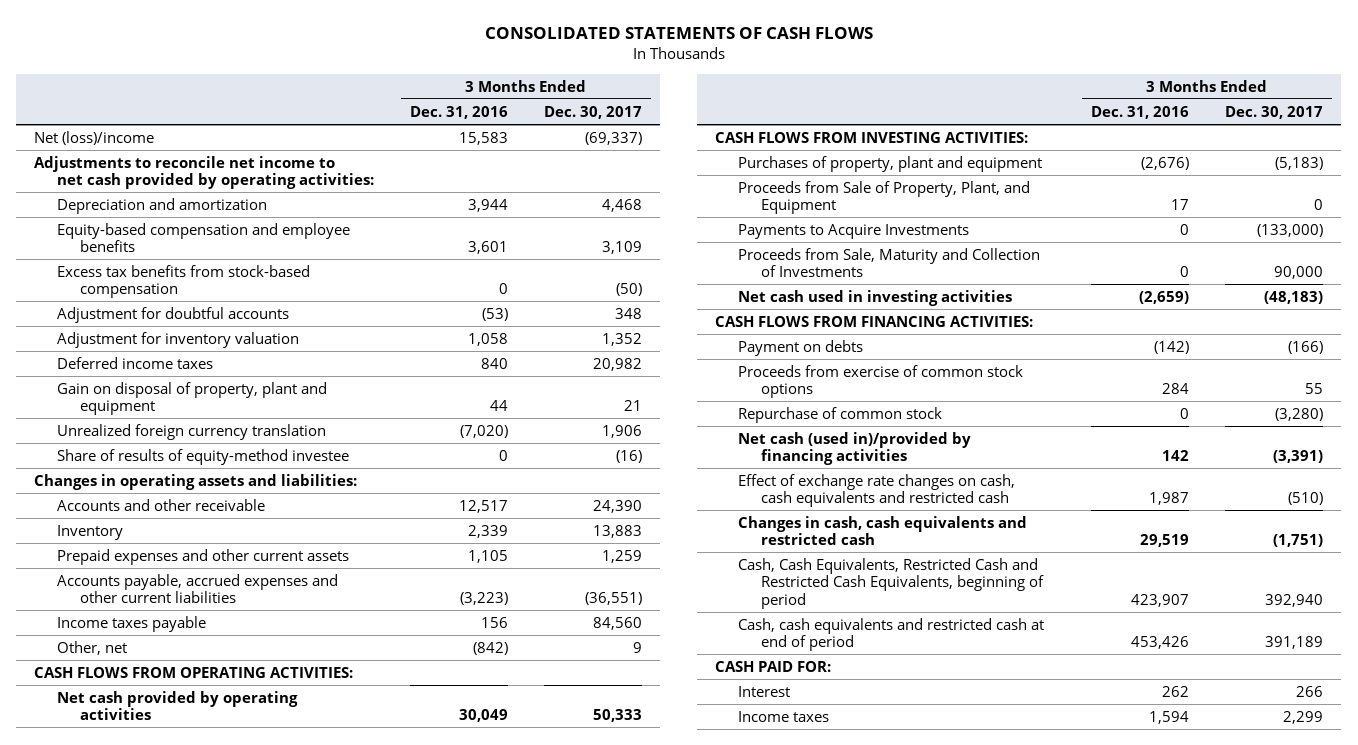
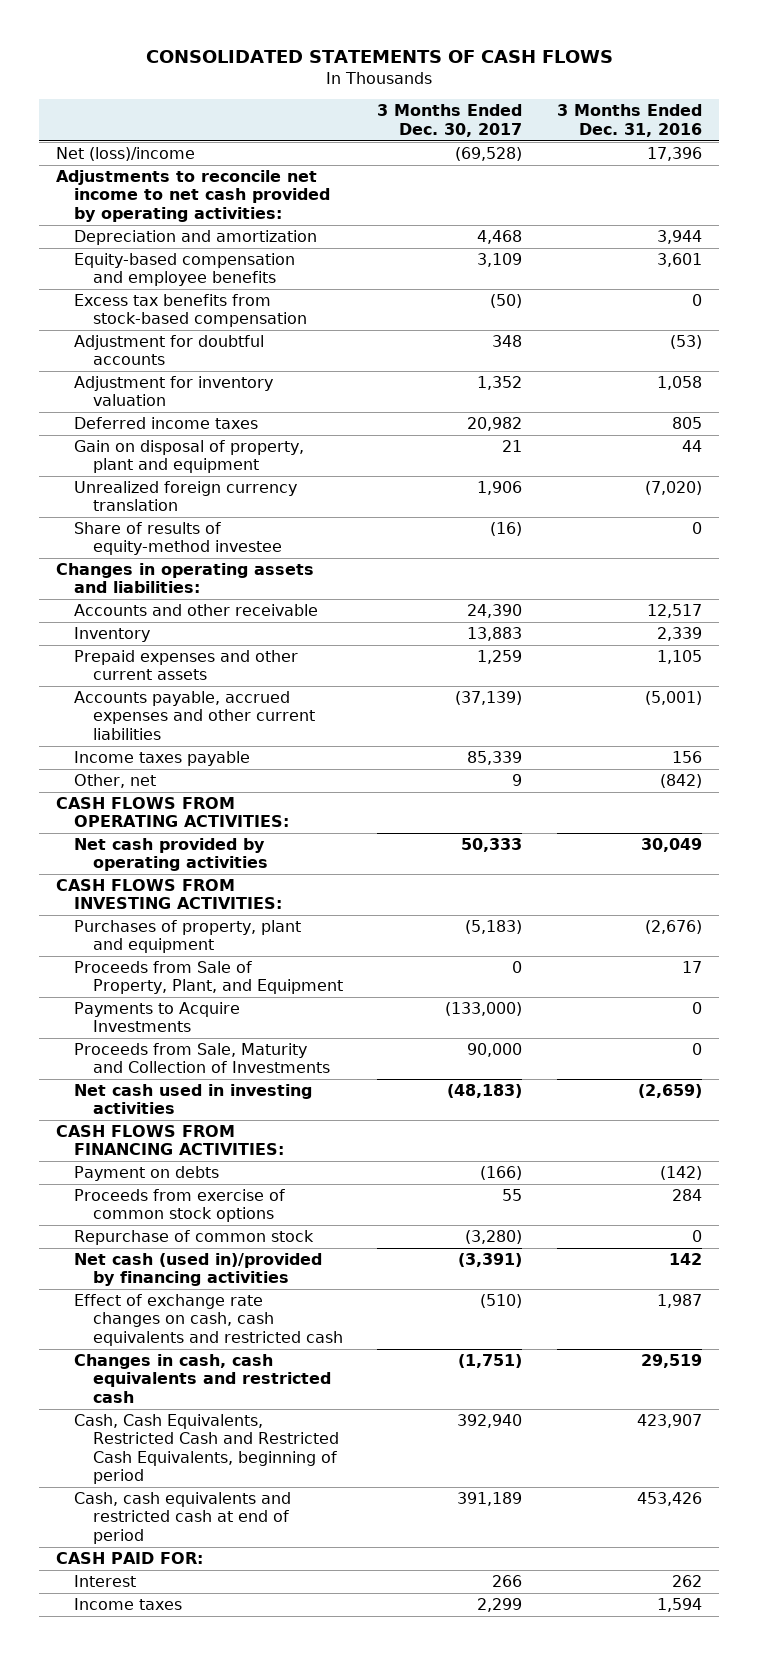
- | 3 Months Ended Dec. 31, 2016 | 3 Months Ended Dec. 30, 2017
+ | 3 Months Ended Dec. 30, 2017 | 3 Months Ended Dec. 31, 2016
- Net (loss)/income | 15,583 | (69,337)
+ Net (loss)/income | (69,528) | 17,396
- Deferred income taxes | 840 | 20,982
+ Deferred income taxes | 20,982 | 805
- Accounts payable, accrued expenses and other current liabilities | (3,223) | (36,551)
- Income taxes payable | 156 | 84,560
+ Accounts payable, accrued expenses and other current liabilities | (37,139) | (5,001)
+ Income taxes payable | 85,339 | 156

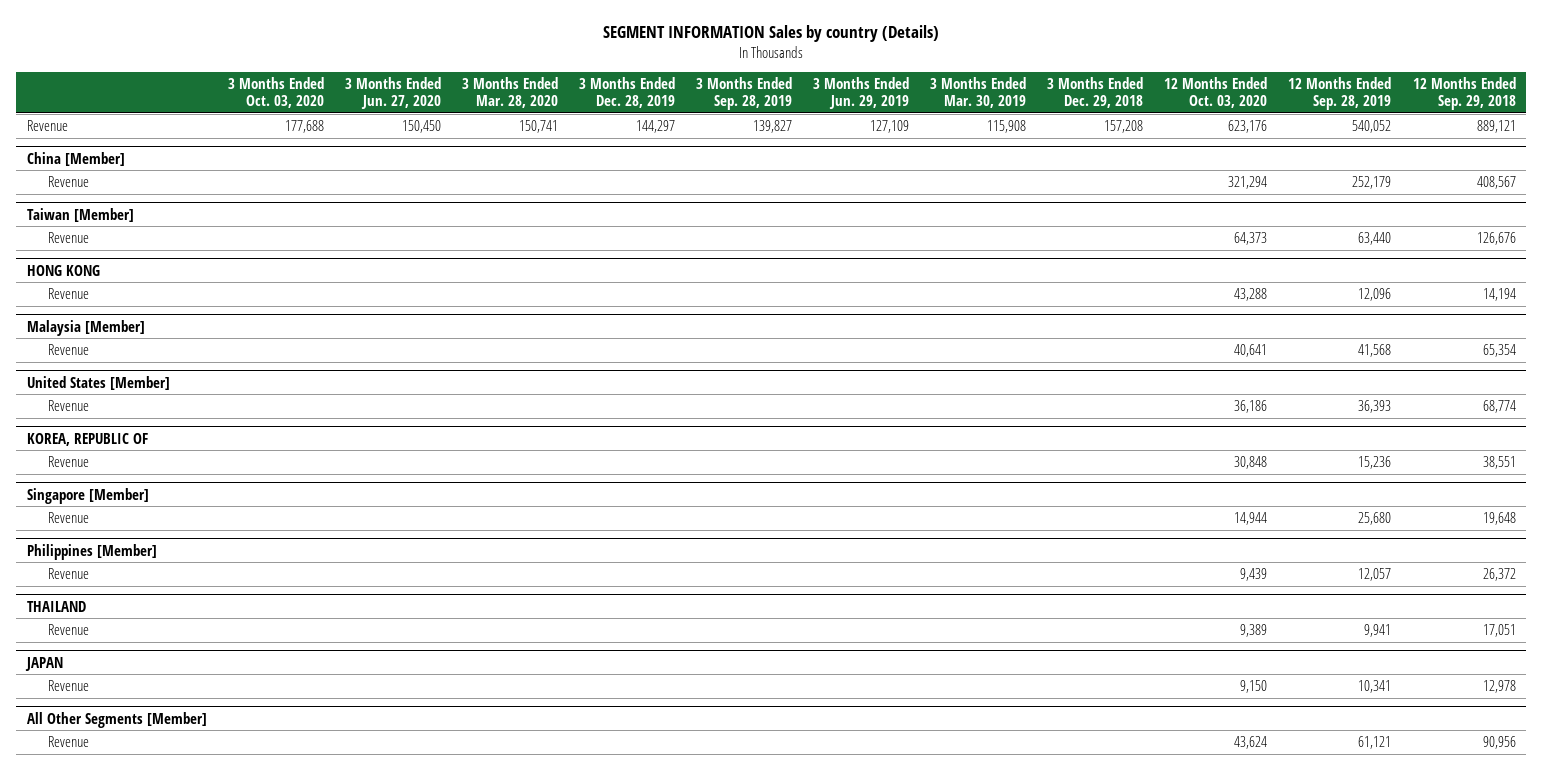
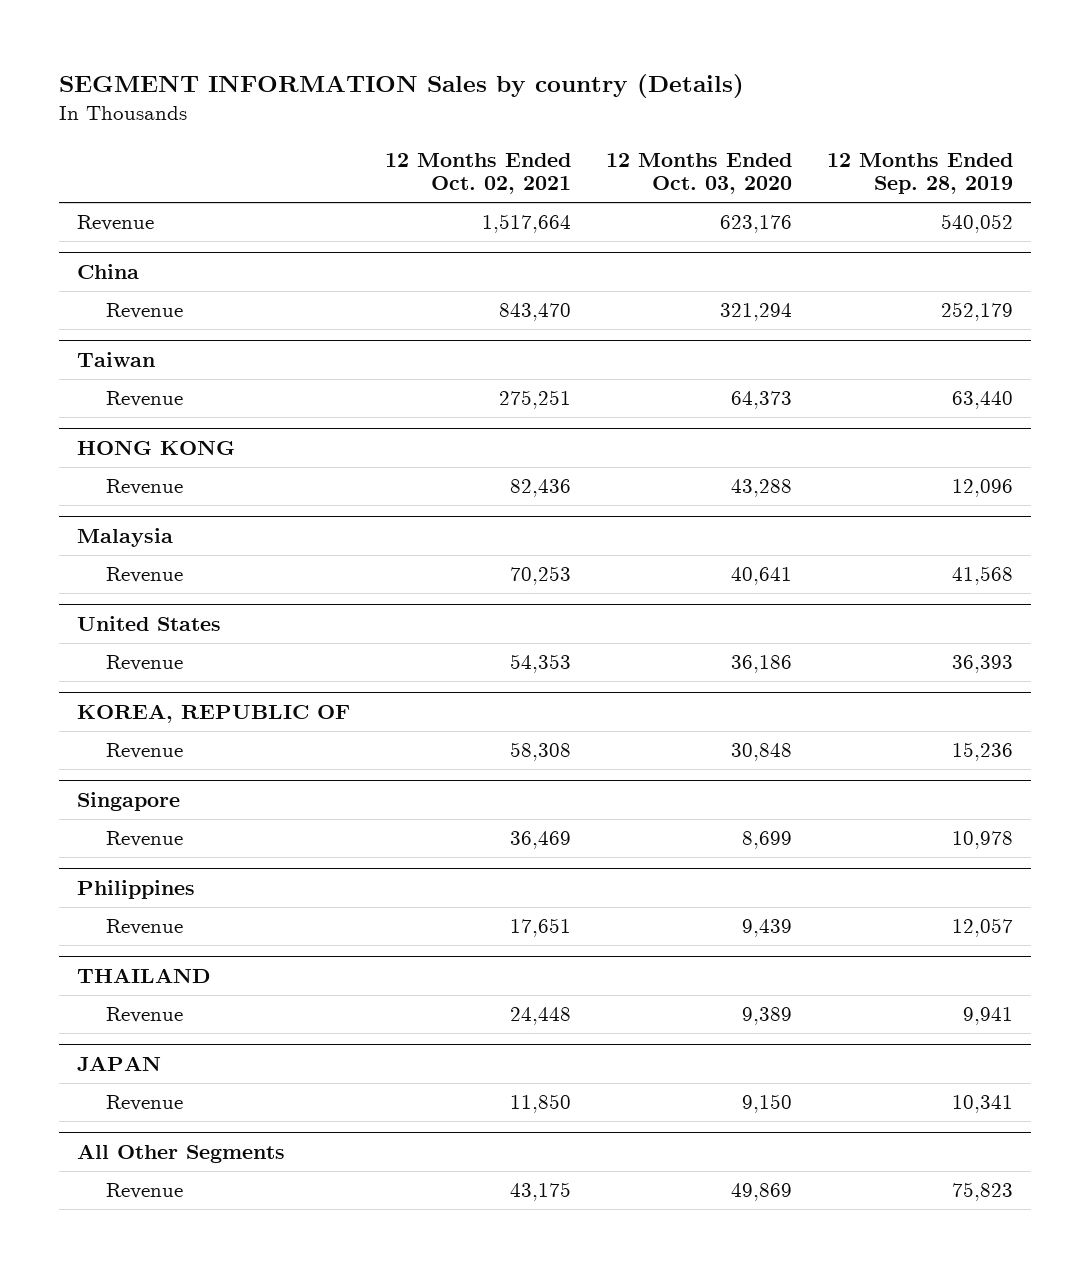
- | 3 Months Ended Oct. 03, 2020 | 3 Months Ended Jun. 27, 2020 | 3 Months Ended Mar. 28, 2020 | 3 Months Ended Dec. 28, 2019 | 3 Months Ended Sep. 28, 2019 | 3 Months Ended Jun. 29, 2019 | 3 Months Ended Mar. 30, 2019 | 3 Months Ended Dec. 29, 2018 | 12 Months Ended Oct. 03, 2020 | 12 Months Ended Sep. 28, 2019 | 12 Months Ended Sep. 29, 2018
+ | 12 Months Ended Oct. 02, 2021 | 12 Months Ended Oct. 03, 2020 | 12 Months Ended Sep. 28, 2019
- China [Member]
+ China
- Taiwan [Member]
+ Taiwan
- Malaysia [Member]
+ Malaysia
- United States [Member]
+ United States
- Singapore [Member]
- Revenue | | | | | | | | | 14,944 | 25,680 | 19,648
- Philippines [Member]
+ Singapore
+ Revenue | 36,469 | 8,699 | 10,978
+ Philippines
- All Other Segments [Member]
- Revenue | | | | | | | | | 43,624 | 61,121 | 90,956
+ All Other Segments
+ Revenue | 43,175 | 49,869 | 75,823

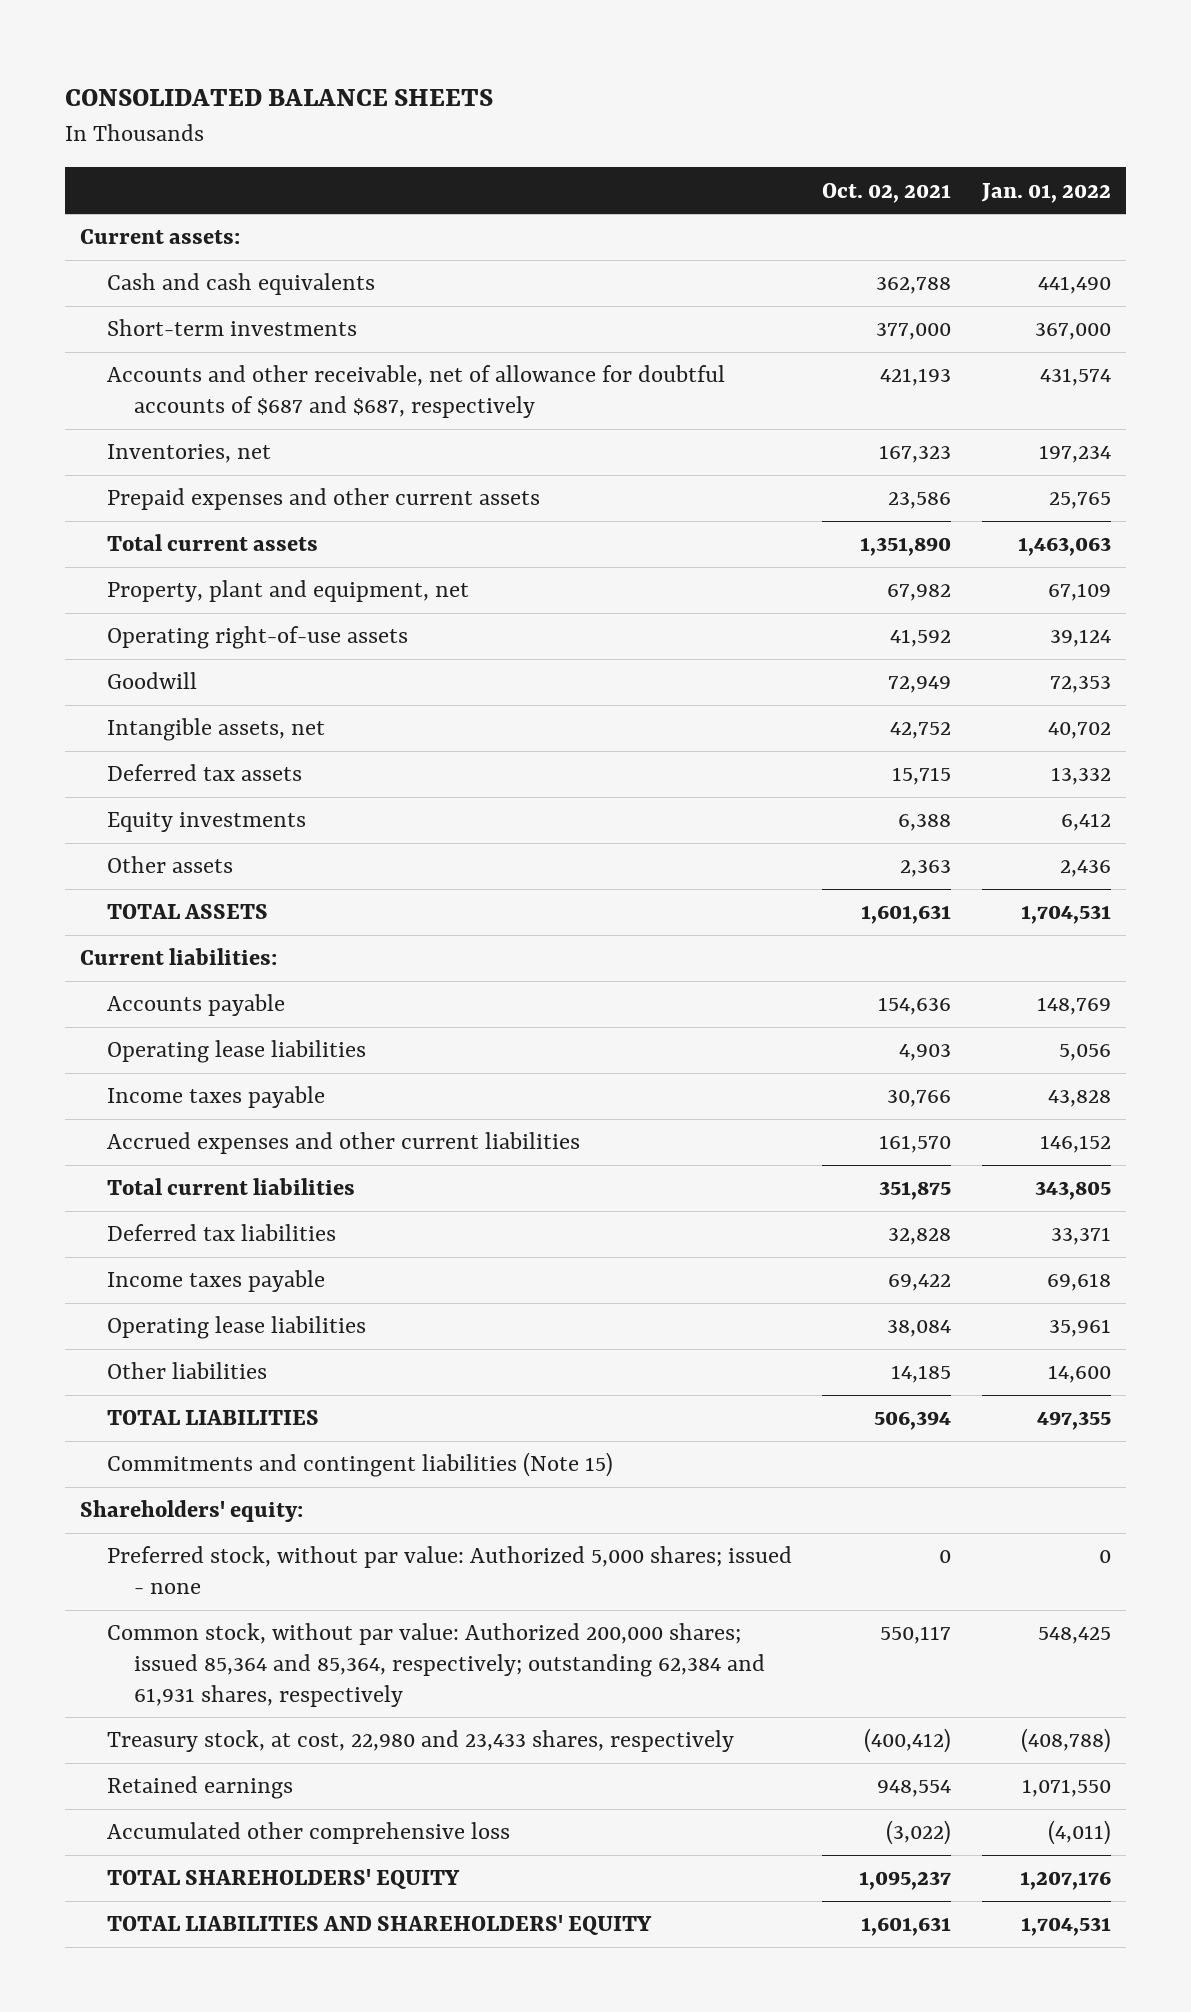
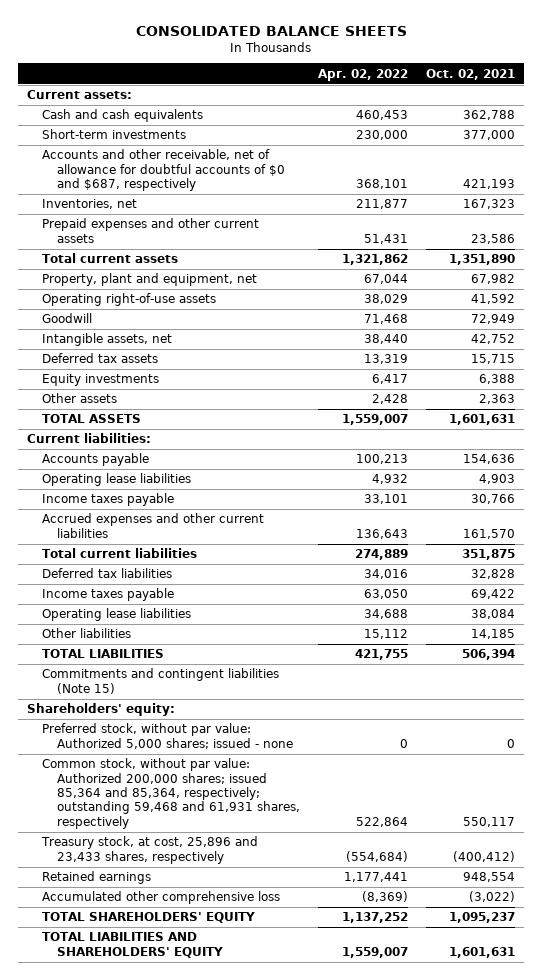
- | Oct. 02, 2021 | Jan. 01, 2022
+ | Apr. 02, 2022 | Oct. 02, 2021
- Accounts and other receivable, net of allowance for doubtful accounts of $687 and $687, respectively | 421,193 | 431,574
+ Accounts and other receivable, net of allowance for doubtful accounts of $0 and $687, respectively | 368,101 | 421,193
- Common stock, without par value: Authorized 200,000 shares; issued 85,364 and 85,364, respectively; outstanding 62,384 and 61,931 shares, respectively | 550,117 | 548,425
- Treasury stock, at cost, 22,980 and 23,433 shares, respectively | (400,412) | (408,788)
+ Common stock, without par value: Authorized 200,000 shares; issued 85,364 and 85,364, respectively; outstanding 59,468 and 61,931 shares, respectively | 522,864 | 550,117
+ Treasury stock, at cost, 25,896 and 23,433 shares, respectively | (554,684) | (400,412)

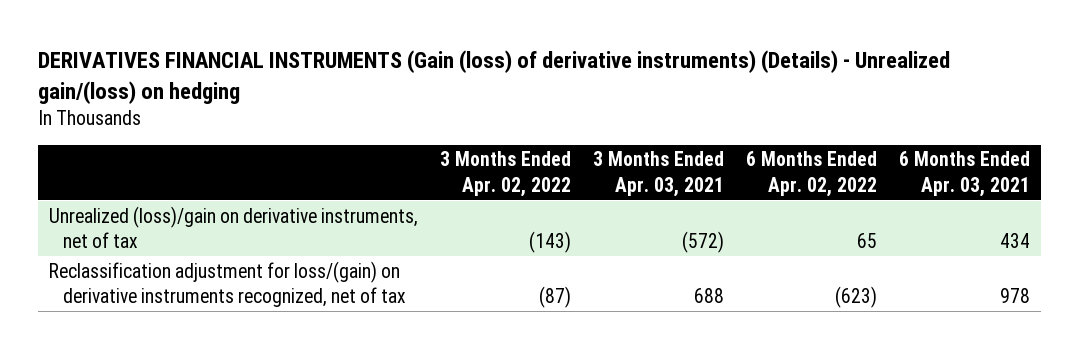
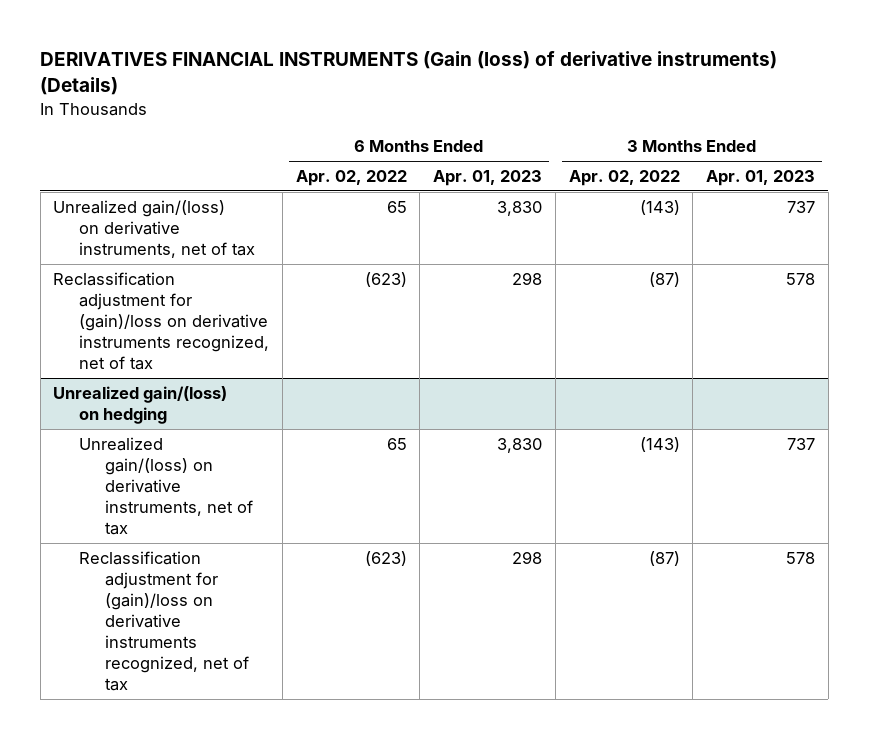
- DERIVATIVES FINANCIAL INSTRUMENTS (Gain (loss) of derivative instruments) (Details) - Unrealized gain/(loss) on hedging
+ DERIVATIVES FINANCIAL INSTRUMENTS (Gain (loss) of derivative instruments) (Details)
- | 3 Months Ended Apr. 02, 2022 | 3 Months Ended Apr. 03, 2021 | 6 Months Ended Apr. 02, 2022 | 6 Months Ended Apr. 03, 2021
+ | 6 Months Ended Apr. 02, 2022 | 6 Months Ended Apr. 01, 2023 | 3 Months Ended Apr. 02, 2022 | 3 Months Ended Apr. 01, 2023
- Unrealized (loss)/gain on derivative instruments, net of tax | (143) | (572) | 65 | 434
- Reclassification adjustment for loss/(gain) on derivative instruments recognized, net of tax | (87) | 688 | (623) | 978
+ Unrealized gain/(loss) on derivative instruments, net of tax | 65 | 3,830 | (143) | 737
+ Reclassification adjustment for (gain)/loss on derivative instruments recognized, net of tax | (623) | 298 | (87) | 578
+ Unrealized gain/(loss) on hedging
+ Unrealized gain/(loss) on derivative instruments, net of tax | 65 | 3,830 | (143) | 737
+ Reclassification adjustment for (gain)/loss on derivative instruments recognized, net of tax | (623) | 298 | (87) | 578

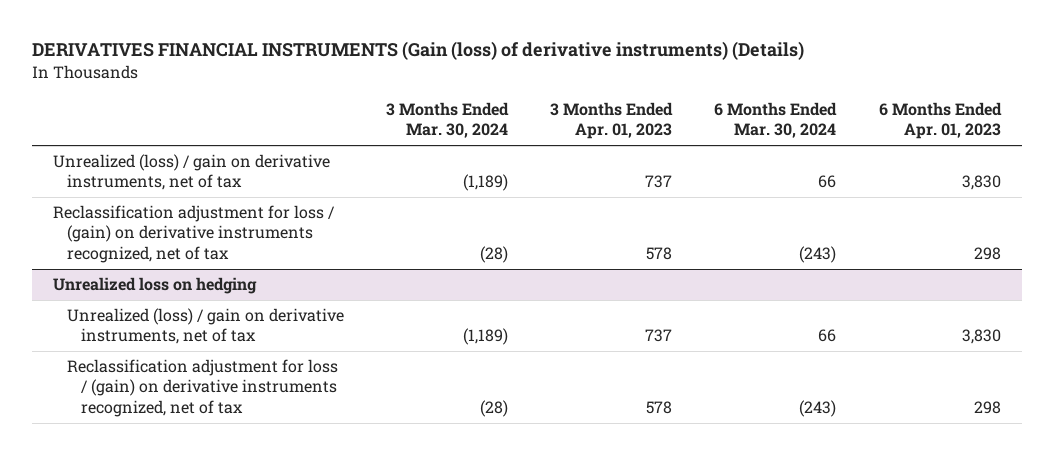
- | 6 Months Ended Apr. 02, 2022 | 6 Months Ended Apr. 01, 2023 | 3 Months Ended Apr. 02, 2022 | 3 Months Ended Apr. 01, 2023
+ | 3 Months Ended Mar. 30, 2024 | 3 Months Ended Apr. 01, 2023 | 6 Months Ended Mar. 30, 2024 | 6 Months Ended Apr. 01, 2023
- Unrealized gain/(loss) on derivative instruments, net of tax | 65 | 3,830 | (143) | 737
- Reclassification adjustment for (gain)/loss on derivative instruments recognized, net of tax | (623) | 298 | (87) | 578
- Unrealized gain/(loss) on hedging
- Unrealized gain/(loss) on derivative instruments, net of tax | 65 | 3,830 | (143) | 737
- Reclassification adjustment for (gain)/loss on derivative instruments recognized, net of tax | (623) | 298 | (87) | 578
+ Unrealized (loss) / gain on derivative instruments, net of tax | (1,189) | 737 | 66 | 3,830
+ Reclassification adjustment for loss / (gain) on derivative instruments recognized, net of tax | (28) | 578 | (243) | 298
+ Unrealized loss on hedging
+ Unrealized (loss) / gain on derivative instruments, net of tax | (1,189) | 737 | 66 | 3,830
+ Reclassification adjustment for loss / (gain) on derivative instruments recognized, net of tax | (28) | 578 | (243) | 298

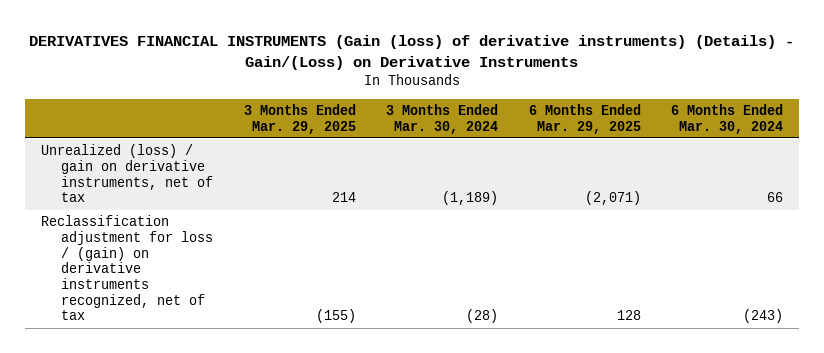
- DERIVATIVES FINANCIAL INSTRUMENTS (Gain (loss) of derivative instruments) (Details)
+ DERIVATIVES FINANCIAL INSTRUMENTS (Gain (loss) of derivative instruments) (Details) - Gain/(Loss) on Derivative Instruments
- | 3 Months Ended Mar. 30, 2024 | 3 Months Ended Apr. 01, 2023 | 6 Months Ended Mar. 30, 2024 | 6 Months Ended Apr. 01, 2023
+ | 3 Months Ended Mar. 29, 2025 | 3 Months Ended Mar. 30, 2024 | 6 Months Ended Mar. 29, 2025 | 6 Months Ended Mar. 30, 2024
- Unrealized loss on hedging
- Unrealized (loss) / gain on derivative instruments, net of tax | (1,189) | 737 | 66 | 3,830
- Reclassification adjustment for loss / (gain) on derivative instruments recognized, net of tax | (28) | 578 | (243) | 298

